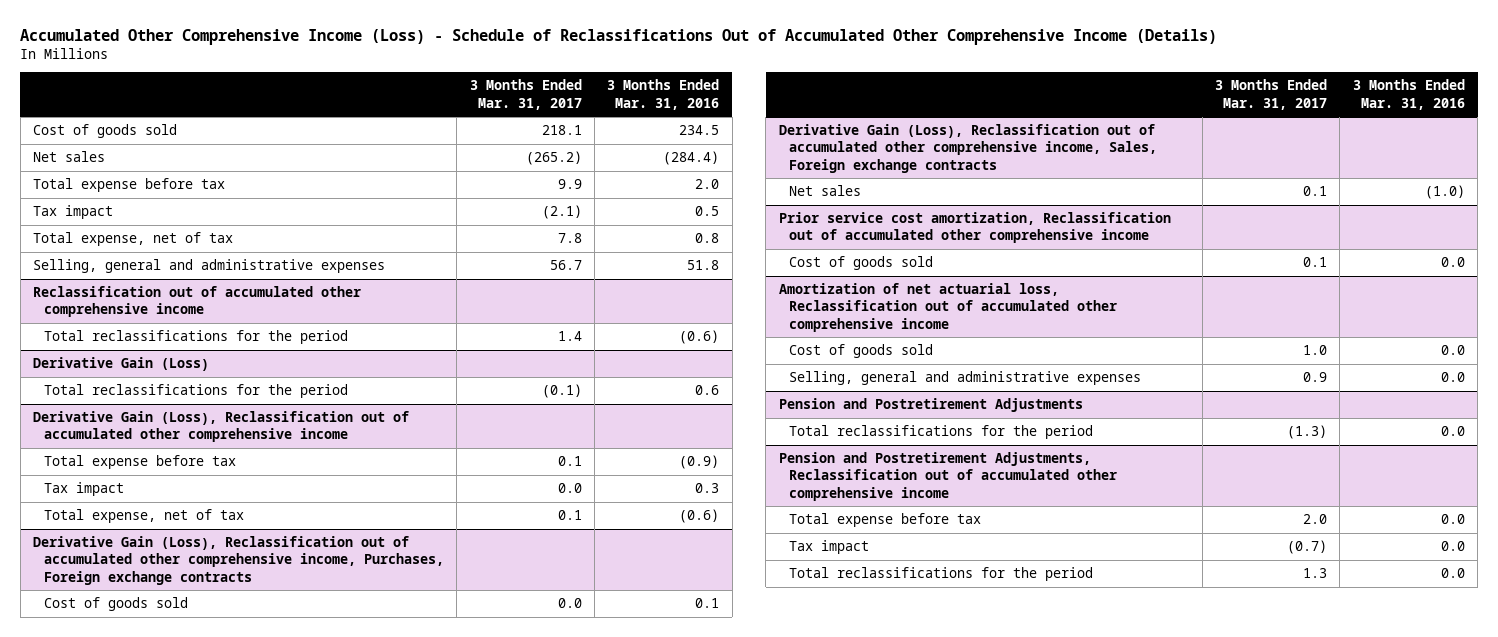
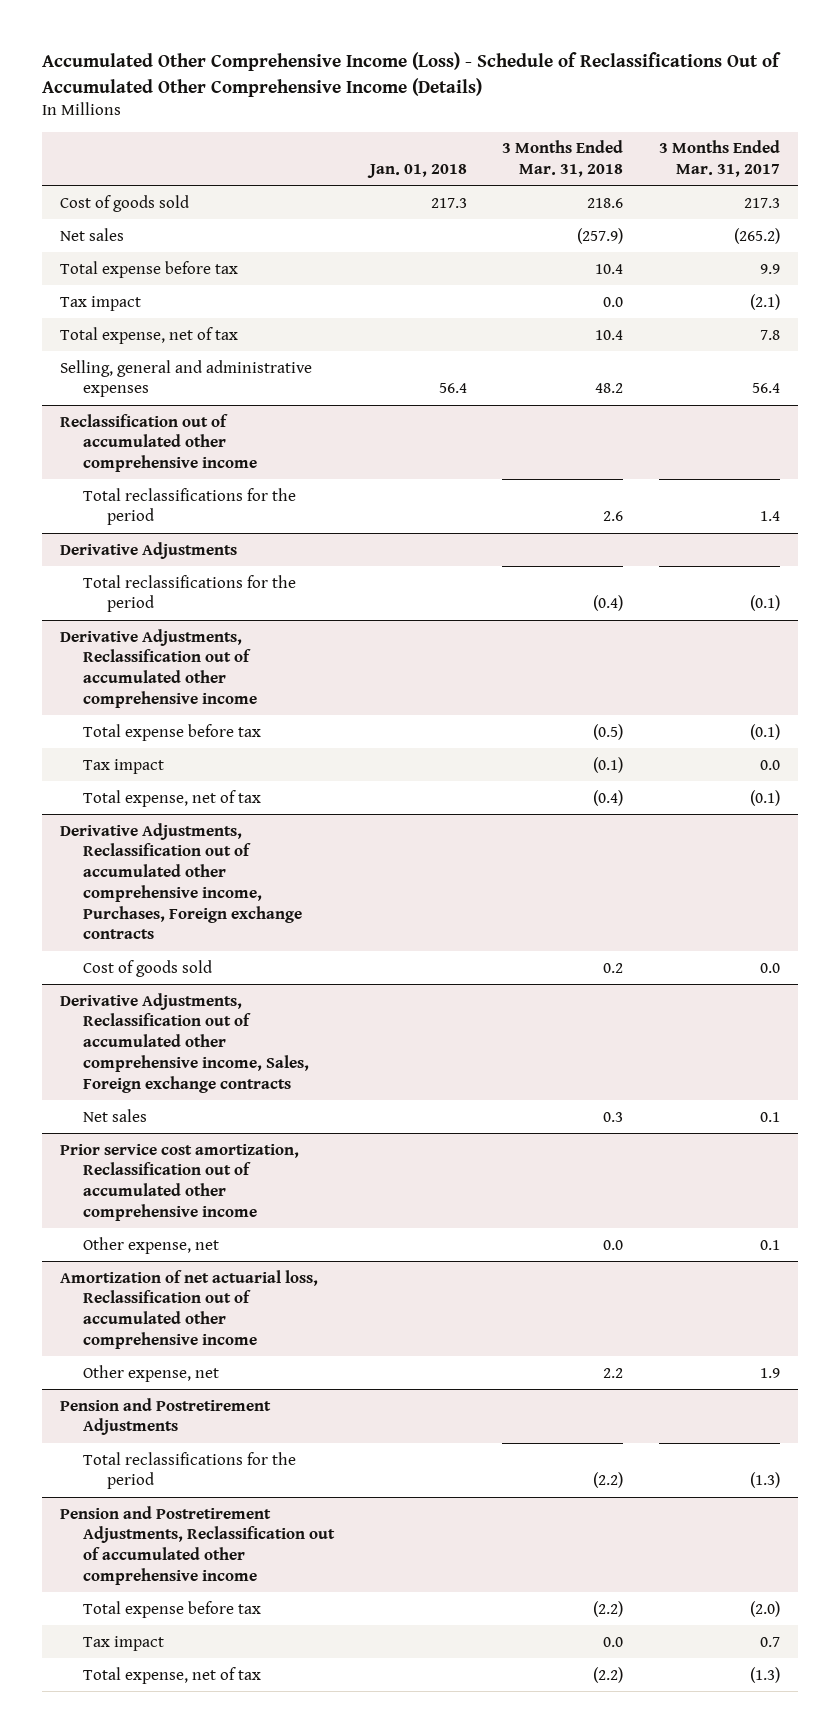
- | 3 Months Ended Mar. 31, 2017 | 3 Months Ended Mar. 31, 2016
+ | Jan. 01, 2018 | 3 Months Ended Mar. 31, 2018 | 3 Months Ended Mar. 31, 2017
- Cost of goods sold | 218.1 | 234.5
+ Cost of goods sold | 217.3 | 218.6 | 217.3
- Selling, general and administrative expenses | 56.7 | 51.8
+ Selling, general and administrative expenses | 56.4 | 48.2 | 56.4
- Derivative Gain (Loss)
+ Derivative Adjustments
- Derivative Gain (Loss), Reclassification out of accumulated other comprehensive income
- Total expense before tax | 0.1 | (0.9)
+ Derivative Adjustments, Reclassification out of accumulated other comprehensive income
+ Total expense before tax | | (0.5) | (0.1)
- Total expense, net of tax | 0.1 | (0.6)
- Derivative Gain (Loss), Reclassification out of accumulated other comprehensive income, Purchases, Foreign exchange contracts
+ Total expense, net of tax | | (0.4) | (0.1)
+ Derivative Adjustments, Reclassification out of accumulated other comprehensive income, Purchases, Foreign exchange contracts
- Derivative Gain (Loss), Reclassification out of accumulated other comprehensive income, Sales, Foreign exchange contracts
+ Derivative Adjustments, Reclassification out of accumulated other comprehensive income, Sales, Foreign exchange contracts
@ Prior service cost amortization, Reclassification out of accumulated other comprehensive income
- Cost of goods sold | 0.1 | 0.0
+ Other expense, net | | 0.0 | 0.1
@ Amortization of net actuarial loss, Reclassification out of accumulated other comprehensive income
- Cost of goods sold | 1.0 | 0.0
- Selling, general and administrative expenses | 0.9 | 0.0
+ Other expense, net | | 2.2 | 1.9
@ Pension and Postretirement Adjustments, Reclassification out of accumulated other comprehensive income
- Total expense before tax | 2.0 | 0.0
- Tax impact | (0.7) | 0.0
- Total reclassifications for the period | 1.3 | 0.0
+ Total expense before tax | | (2.2) | (2.0)
+ Tax impact | | 0.0 | 0.7
+ Total expense, net of tax | | (2.2) | (1.3)

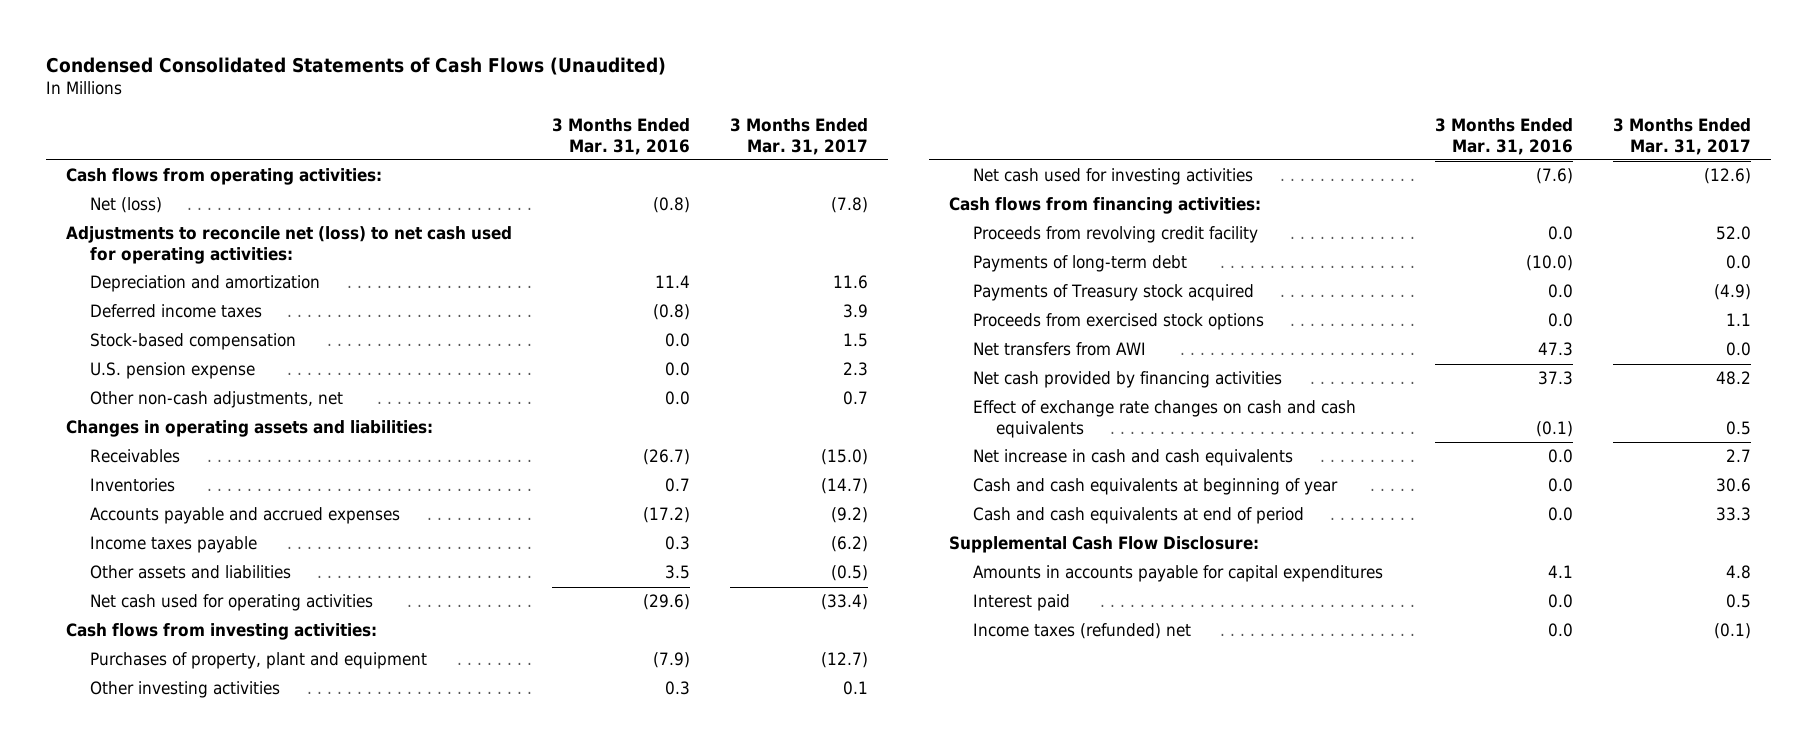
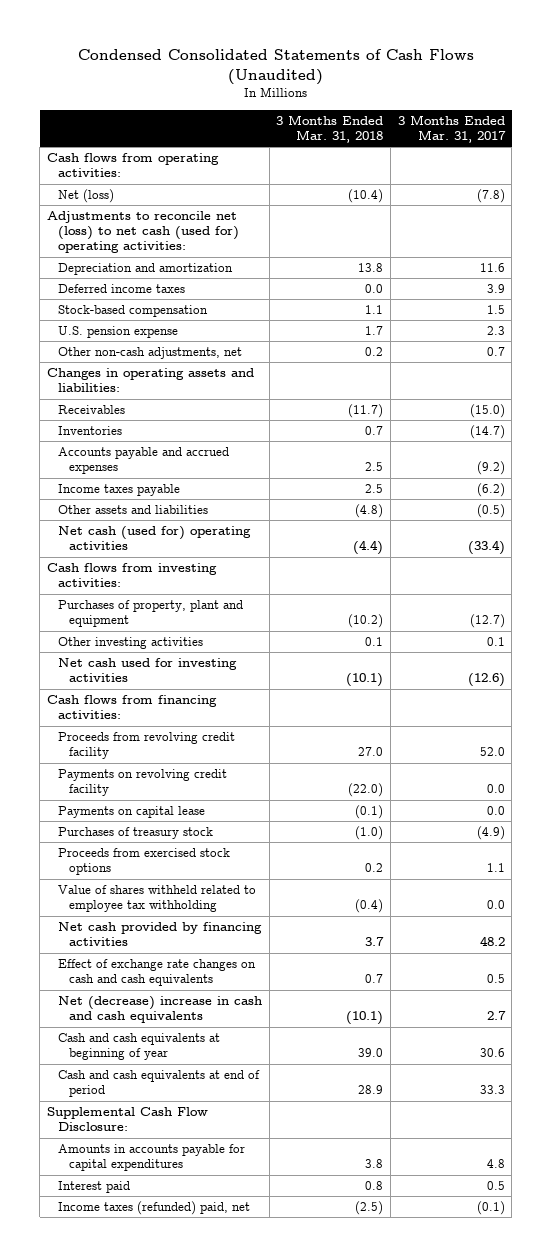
- | 3 Months Ended Mar. 31, 2016 | 3 Months Ended Mar. 31, 2017
+ | 3 Months Ended Mar. 31, 2018 | 3 Months Ended Mar. 31, 2017
- Adjustments to reconcile net (loss) to net cash used for operating activities:
+ Adjustments to reconcile net (loss) to net cash (used for) operating activities:
- Net cash used for operating activities | (29.6) | (33.4)
+ Net cash (used for) operating activities | (4.4) | (33.4)
- Payments of long-term debt | (10.0) | 0.0
- Payments of Treasury stock acquired | 0.0 | (4.9)
+ Payments on revolving credit facility | (22.0) | 0.0
+ Payments on capital lease | (0.1) | 0.0
+ Purchases of treasury stock | (1.0) | (4.9)
- Net transfers from AWI | 47.3 | 0.0
+ Value of shares withheld related to employee tax withholding | (0.4) | 0.0
- Net increase in cash and cash equivalents | 0.0 | 2.7
+ Net (decrease) increase in cash and cash equivalents | (10.1) | 2.7
- Income taxes (refunded) net | 0.0 | (0.1)
+ Income taxes (refunded) paid, net | (2.5) | (0.1)

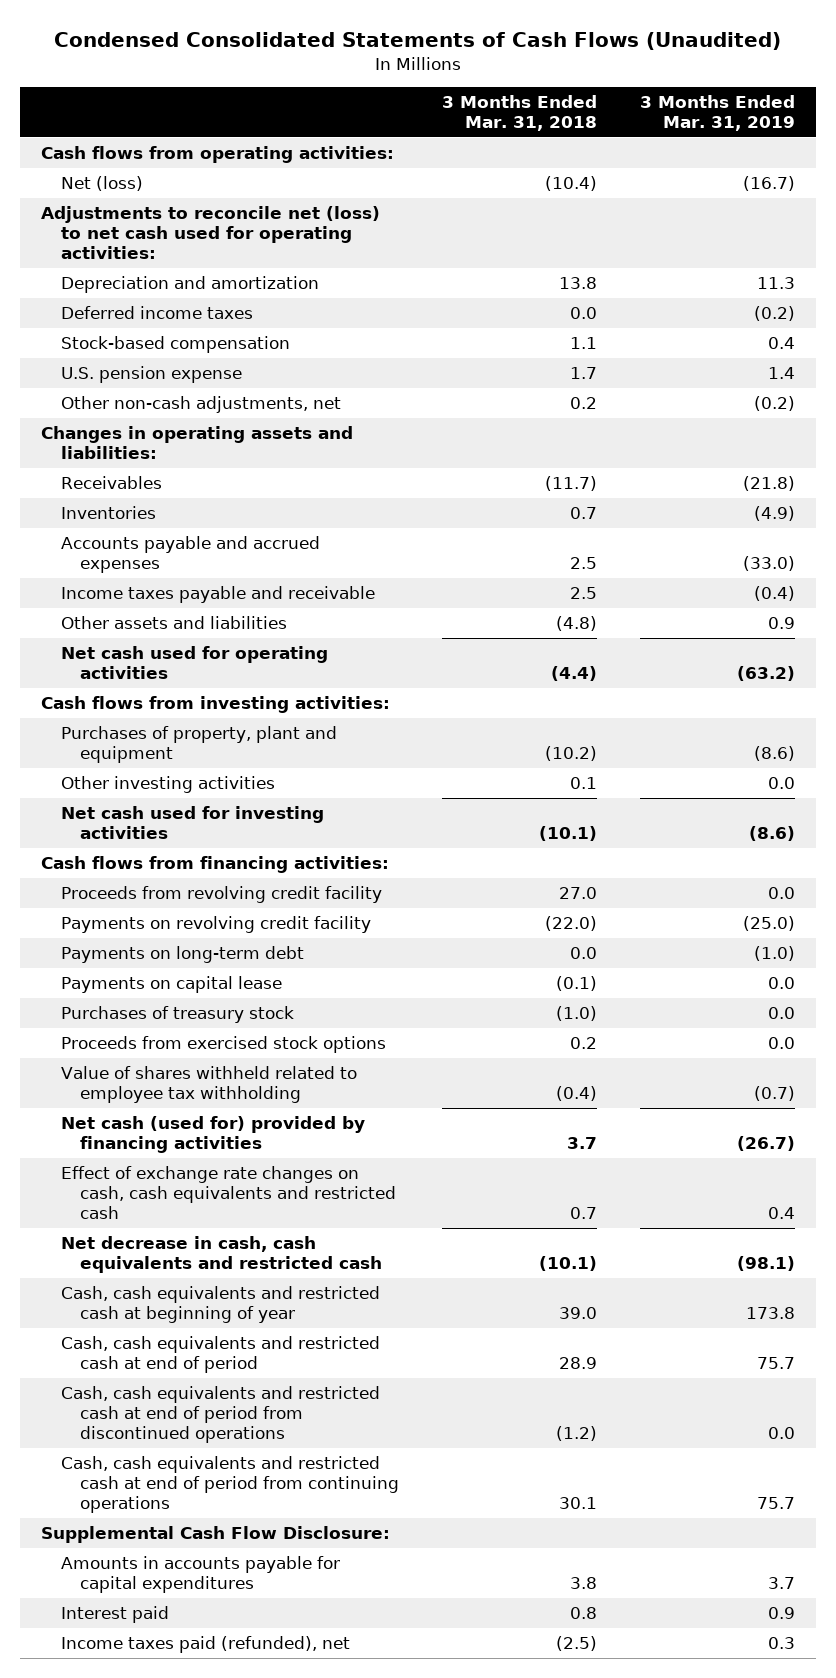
- | 3 Months Ended Mar. 31, 2018 | 3 Months Ended Mar. 31, 2017
+ | 3 Months Ended Mar. 31, 2018 | 3 Months Ended Mar. 31, 2019
- Adjustments to reconcile net (loss) to net cash (used for) operating activities:
+ Adjustments to reconcile net (loss) to net cash used for operating activities:
- Income taxes payable | 2.5 | (6.2)
+ Income taxes payable and receivable | 2.5 | (0.4)
- Net cash (used for) operating activities | (4.4) | (33.4)
+ Net cash used for operating activities | (4.4) | (63.2)
+ Payments on long-term debt | 0.0 | (1.0)
- Net cash provided by financing activities | 3.7 | 48.2
- Effect of exchange rate changes on cash and cash equivalents | 0.7 | 0.5
- Net (decrease) increase in cash and cash equivalents | (10.1) | 2.7
- Cash and cash equivalents at beginning of year | 39.0 | 30.6
- Cash and cash equivalents at end of period | 28.9 | 33.3
+ Net cash (used for) provided by financing activities | 3.7 | (26.7)
+ Effect of exchange rate changes on cash, cash equivalents and restricted cash | 0.7 | 0.4
+ Net decrease in cash, cash equivalents and restricted cash | (10.1) | (98.1)
+ Cash, cash equivalents and restricted cash at beginning of year | 39.0 | 173.8
+ Cash, cash equivalents and restricted cash at end of period | 28.9 | 75.7
+ Cash, cash equivalents and restricted cash at end of period from discontinued operations | (1.2) | 0.0
+ Cash, cash equivalents and restricted cash at end of period from continuing operations | 30.1 | 75.7
- Income taxes (refunded) paid, net | (2.5) | (0.1)
+ Income taxes paid (refunded), net | (2.5) | 0.3

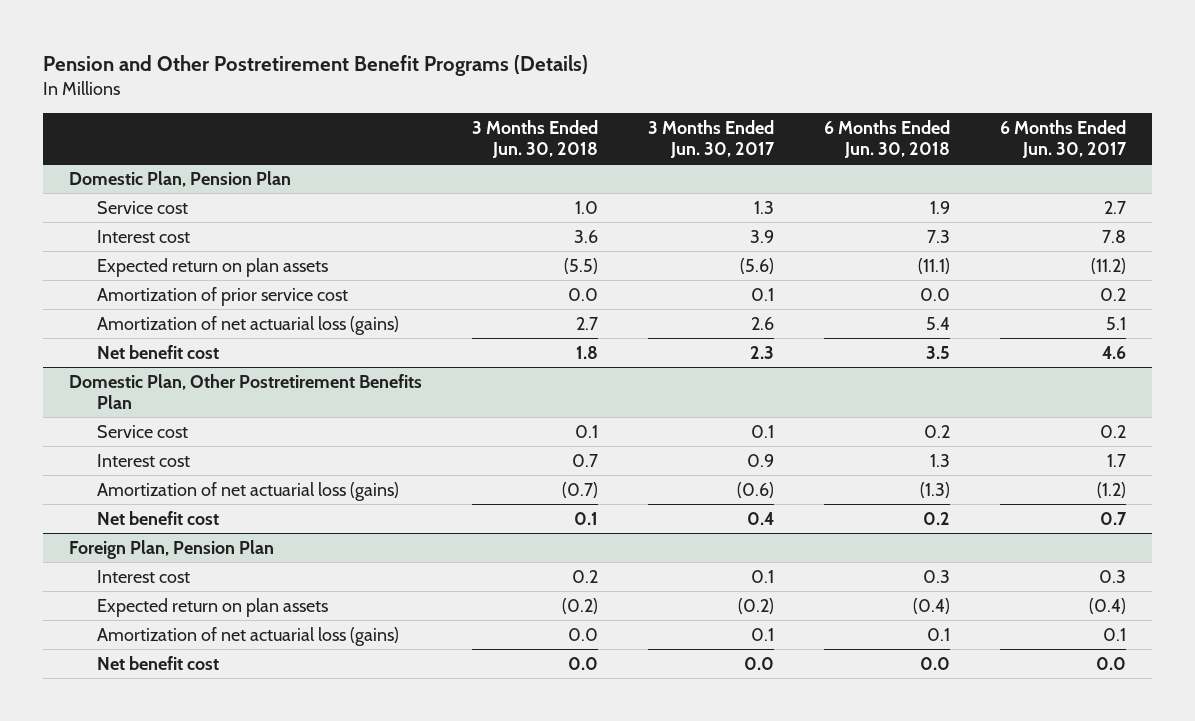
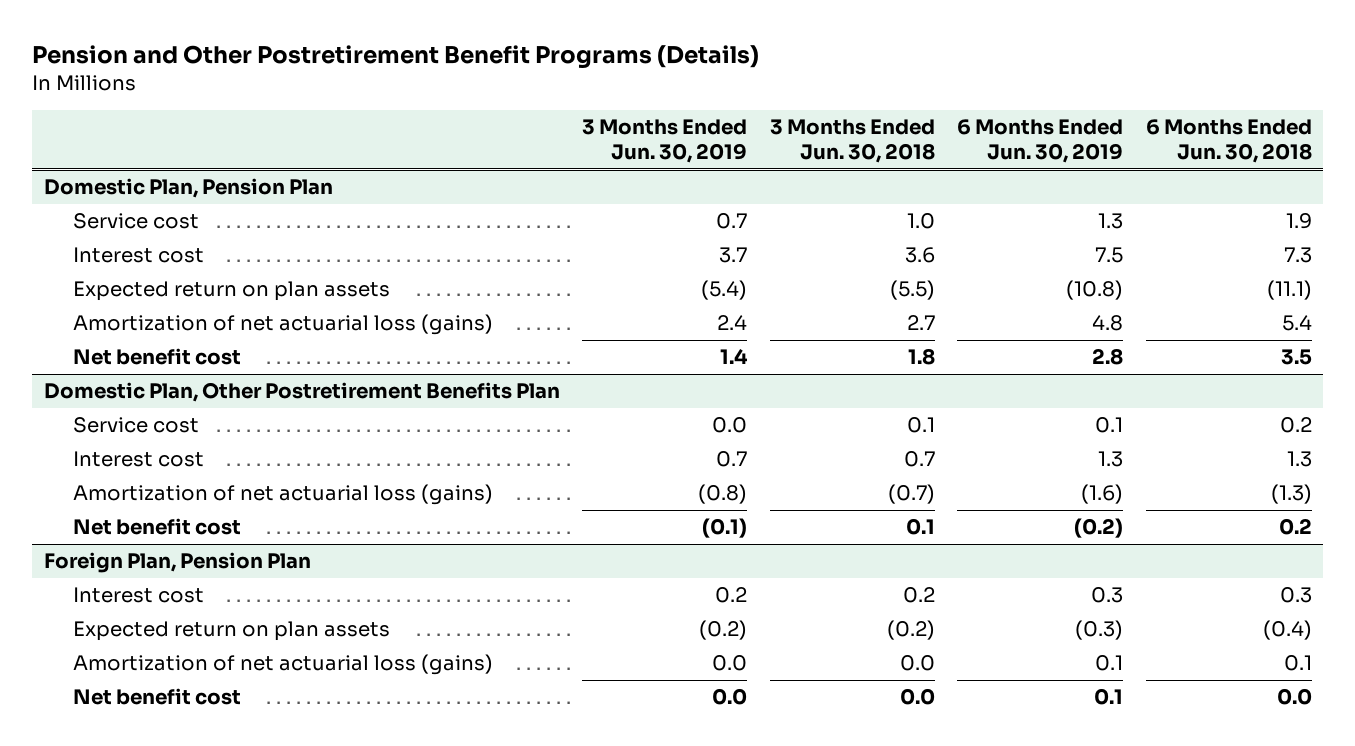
- | 3 Months Ended Jun. 30, 2018 | 3 Months Ended Jun. 30, 2017 | 6 Months Ended Jun. 30, 2018 | 6 Months Ended Jun. 30, 2017
+ | 3 Months Ended Jun. 30, 2019 | 3 Months Ended Jun. 30, 2018 | 6 Months Ended Jun. 30, 2019 | 6 Months Ended Jun. 30, 2018
@ Domestic Plan, Pension Plan
- Amortization of prior service cost | 0.0 | 0.1 | 0.0 | 0.2

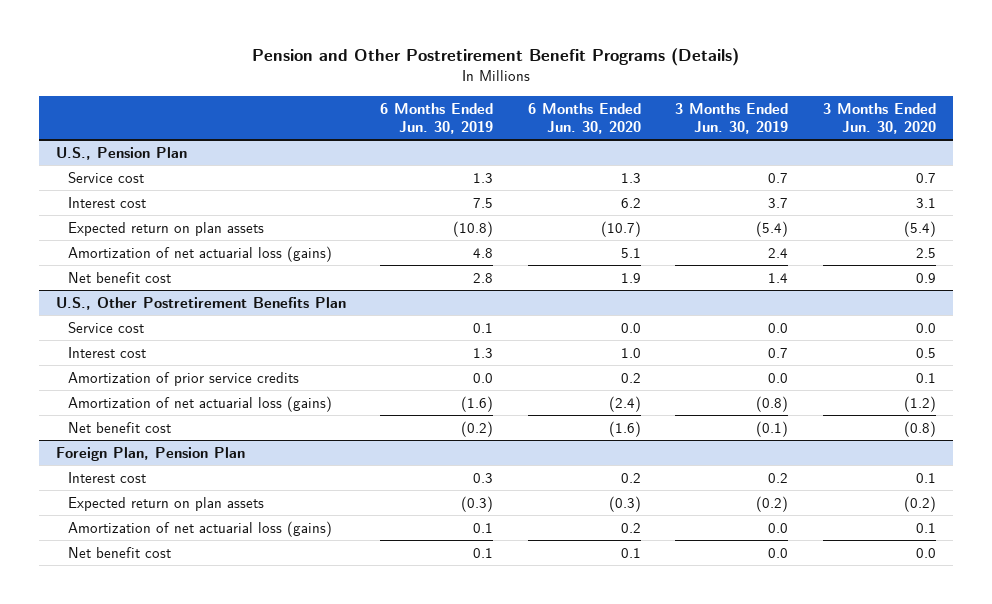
- | 3 Months Ended Jun. 30, 2019 | 3 Months Ended Jun. 30, 2018 | 6 Months Ended Jun. 30, 2019 | 6 Months Ended Jun. 30, 2018
+ | 6 Months Ended Jun. 30, 2019 | 6 Months Ended Jun. 30, 2020 | 3 Months Ended Jun. 30, 2019 | 3 Months Ended Jun. 30, 2020
- Domestic Plan, Pension Plan
+ U.S., Pension Plan
- Domestic Plan, Other Postretirement Benefits Plan
+ U.S., Other Postretirement Benefits Plan
+ Amortization of prior service credits | 0.0 | 0.2 | 0.0 | 0.1

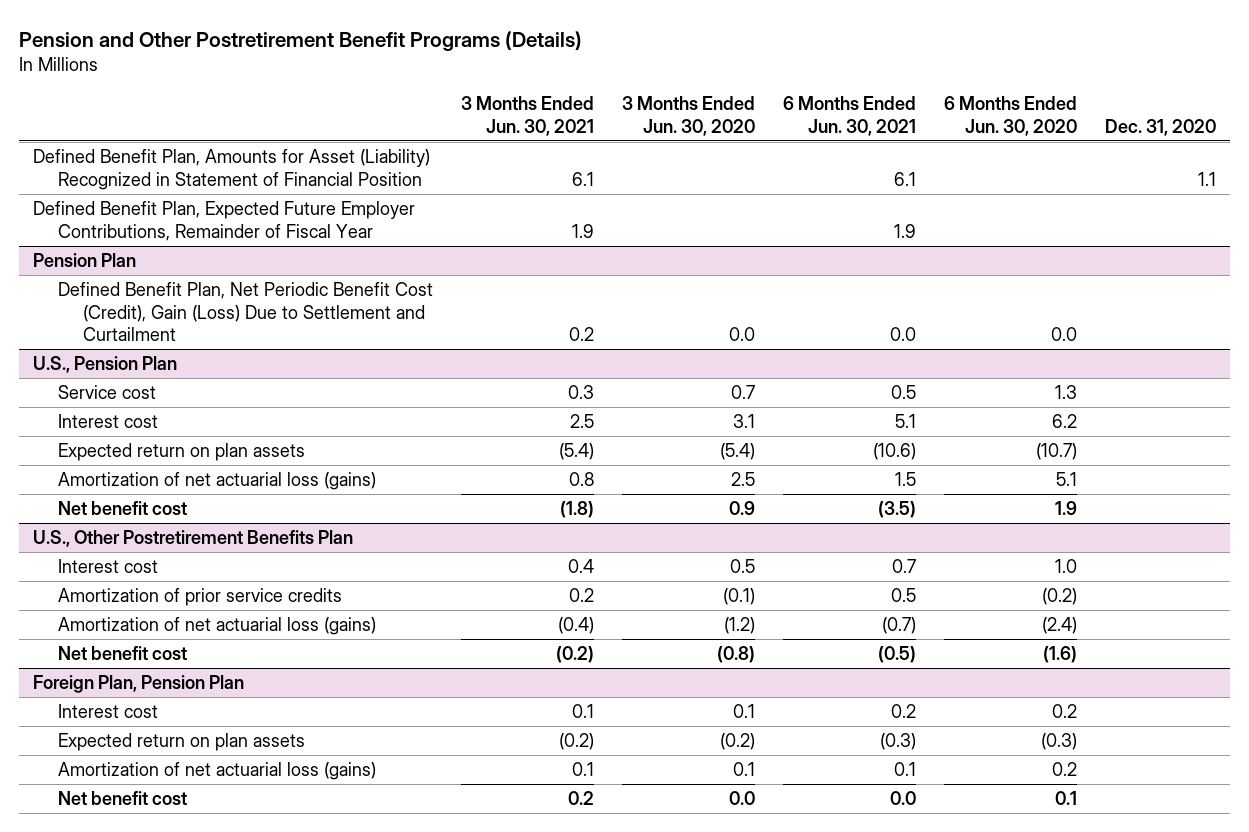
- | 6 Months Ended Jun. 30, 2019 | 6 Months Ended Jun. 30, 2020 | 3 Months Ended Jun. 30, 2019 | 3 Months Ended Jun. 30, 2020
+ | 3 Months Ended Jun. 30, 2021 | 3 Months Ended Jun. 30, 2020 | 6 Months Ended Jun. 30, 2021 | 6 Months Ended Jun. 30, 2020 | Dec. 31, 2020
+ Defined Benefit Plan, Amounts for Asset (Liability) Recognized in Statement of Financial Position | 6.1 | | 6.1 | | 1.1
+ Defined Benefit Plan, Expected Future Employer Contributions, Remainder of Fiscal Year | 1.9 | | 1.9 | |
+ Pension Plan
+ Defined Benefit Plan, Net Periodic Benefit Cost (Credit), Gain (Loss) Due to Settlement and Curtailment | 0.2 | 0.0 | 0.0 | 0.0 |
@ U.S., Other Postretirement Benefits Plan
- Service cost | 0.1 | 0.0 | 0.0 | 0.0
- Amortization of prior service credits | 0.0 | 0.2 | 0.0 | 0.1
+ Amortization of prior service credits | 0.2 | (0.1) | 0.5 | (0.2) |

